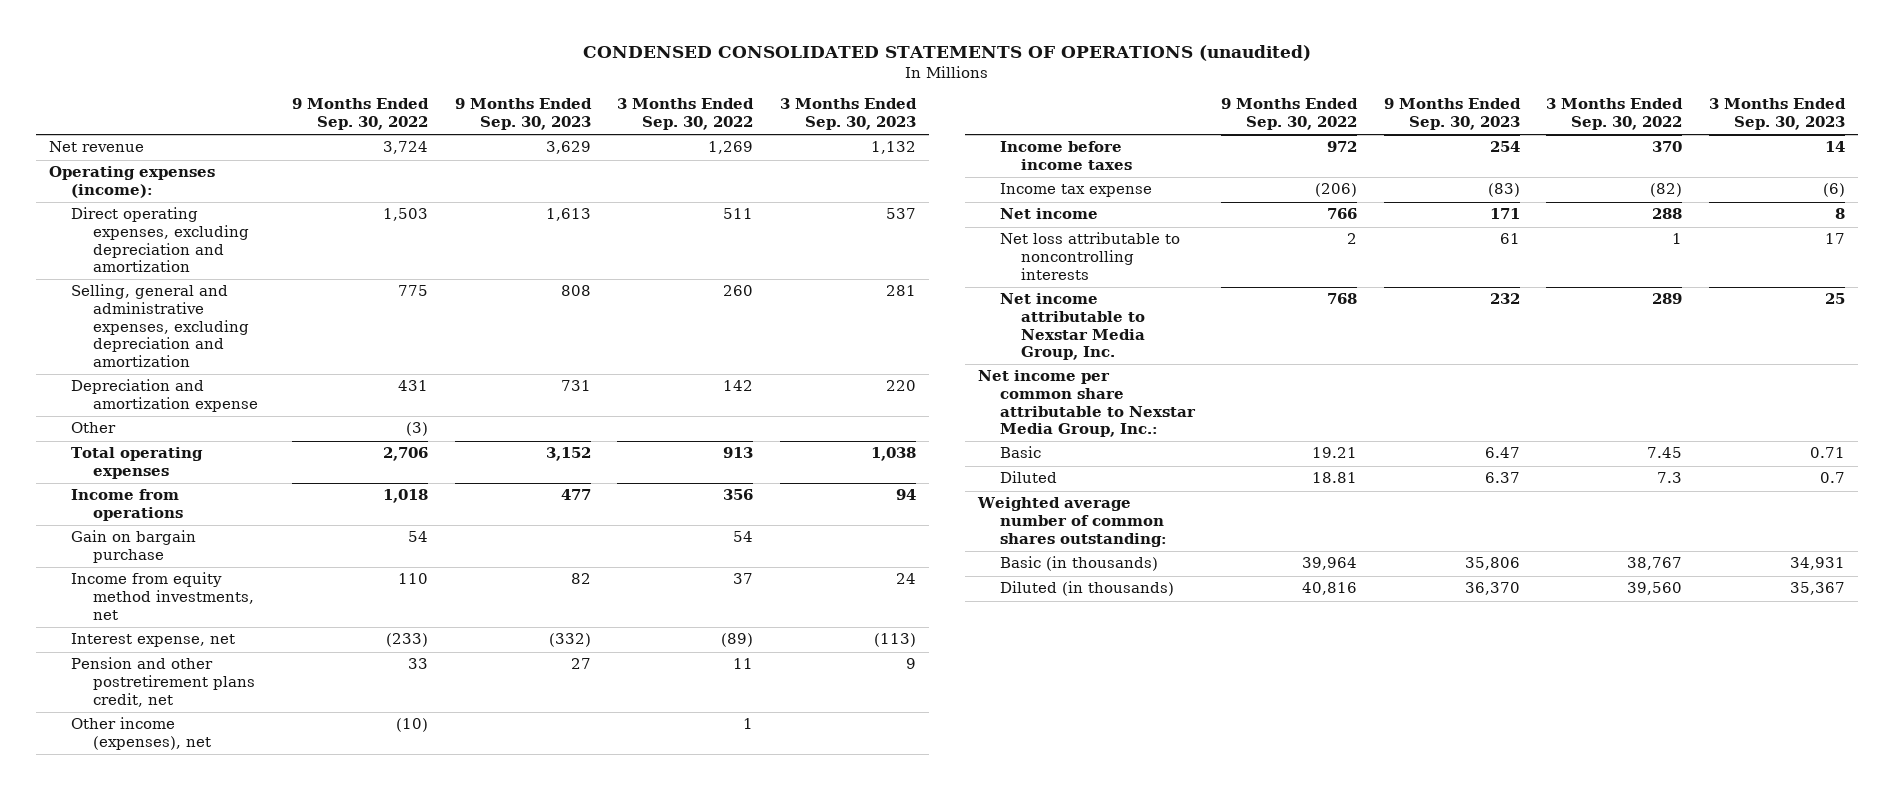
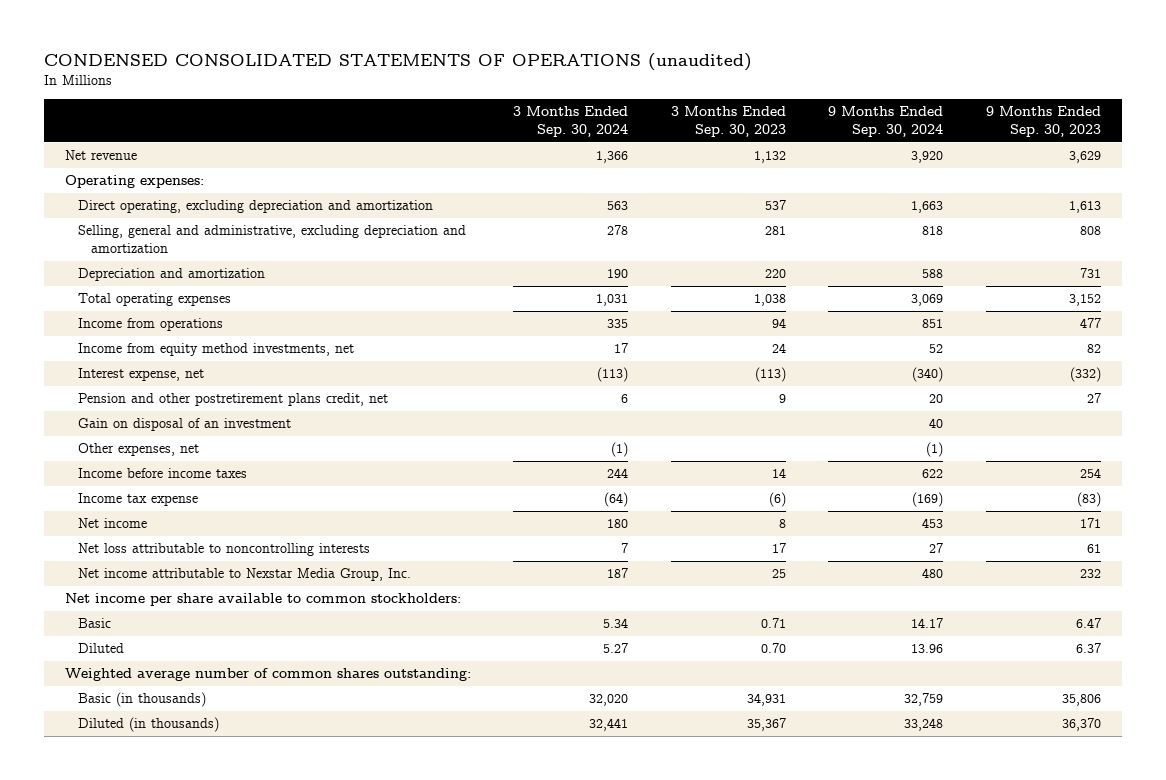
- | 9 Months Ended Sep. 30, 2022 | 9 Months Ended Sep. 30, 2023 | 3 Months Ended Sep. 30, 2022 | 3 Months Ended Sep. 30, 2023
+ | 3 Months Ended Sep. 30, 2024 | 3 Months Ended Sep. 30, 2023 | 9 Months Ended Sep. 30, 2024 | 9 Months Ended Sep. 30, 2023
- Operating expenses (income):
- Direct operating expenses, excluding depreciation and amortization | 1,503 | 1,613 | 511 | 537
- Selling, general and administrative expenses, excluding depreciation and amortization | 775 | 808 | 260 | 281
- Depreciation and amortization expense | 431 | 731 | 142 | 220
- Other | (3) | | |
+ Operating expenses:
+ Direct operating, excluding depreciation and amortization | 563 | 537 | 1,663 | 1,613
+ Selling, general and administrative, excluding depreciation and amortization | 278 | 281 | 818 | 808
+ Depreciation and amortization | 190 | 220 | 588 | 731
- Gain on bargain purchase | 54 | | 54 |
- Other income (expenses), net | (10) | | 1 |
+ Gain on disposal of an investment | | | 40 |
+ Other expenses, net | (1) | | (1) |
- Net income per common share attributable to Nexstar Media Group, Inc.:
+ Net income per share available to common stockholders:
- Diluted | 18.81 | 6.37 | 7.3 | 0.7
+ Diluted | 5.27 | 0.70 | 13.96 | 6.37

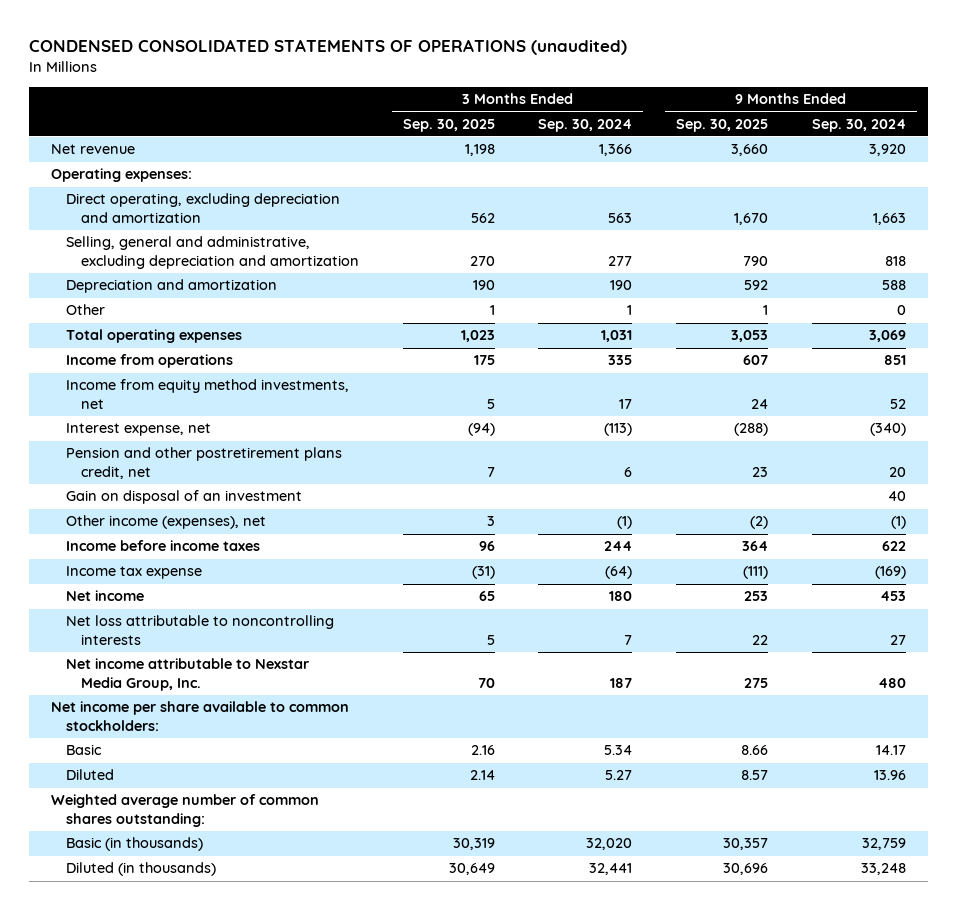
- | 3 Months Ended Sep. 30, 2024 | 3 Months Ended Sep. 30, 2023 | 9 Months Ended Sep. 30, 2024 | 9 Months Ended Sep. 30, 2023
+ | 3 Months Ended Sep. 30, 2025 | 3 Months Ended Sep. 30, 2024 | 9 Months Ended Sep. 30, 2025 | 9 Months Ended Sep. 30, 2024
- Selling, general and administrative, excluding depreciation and amortization | 278 | 281 | 818 | 808
+ Selling, general and administrative, excluding depreciation and amortization | 270 | 277 | 790 | 818
+ Other | 1 | 1 | 1 | 0
- Other expenses, net | (1) | | (1) |
+ Other income (expenses), net | 3 | (1) | (2) | (1)

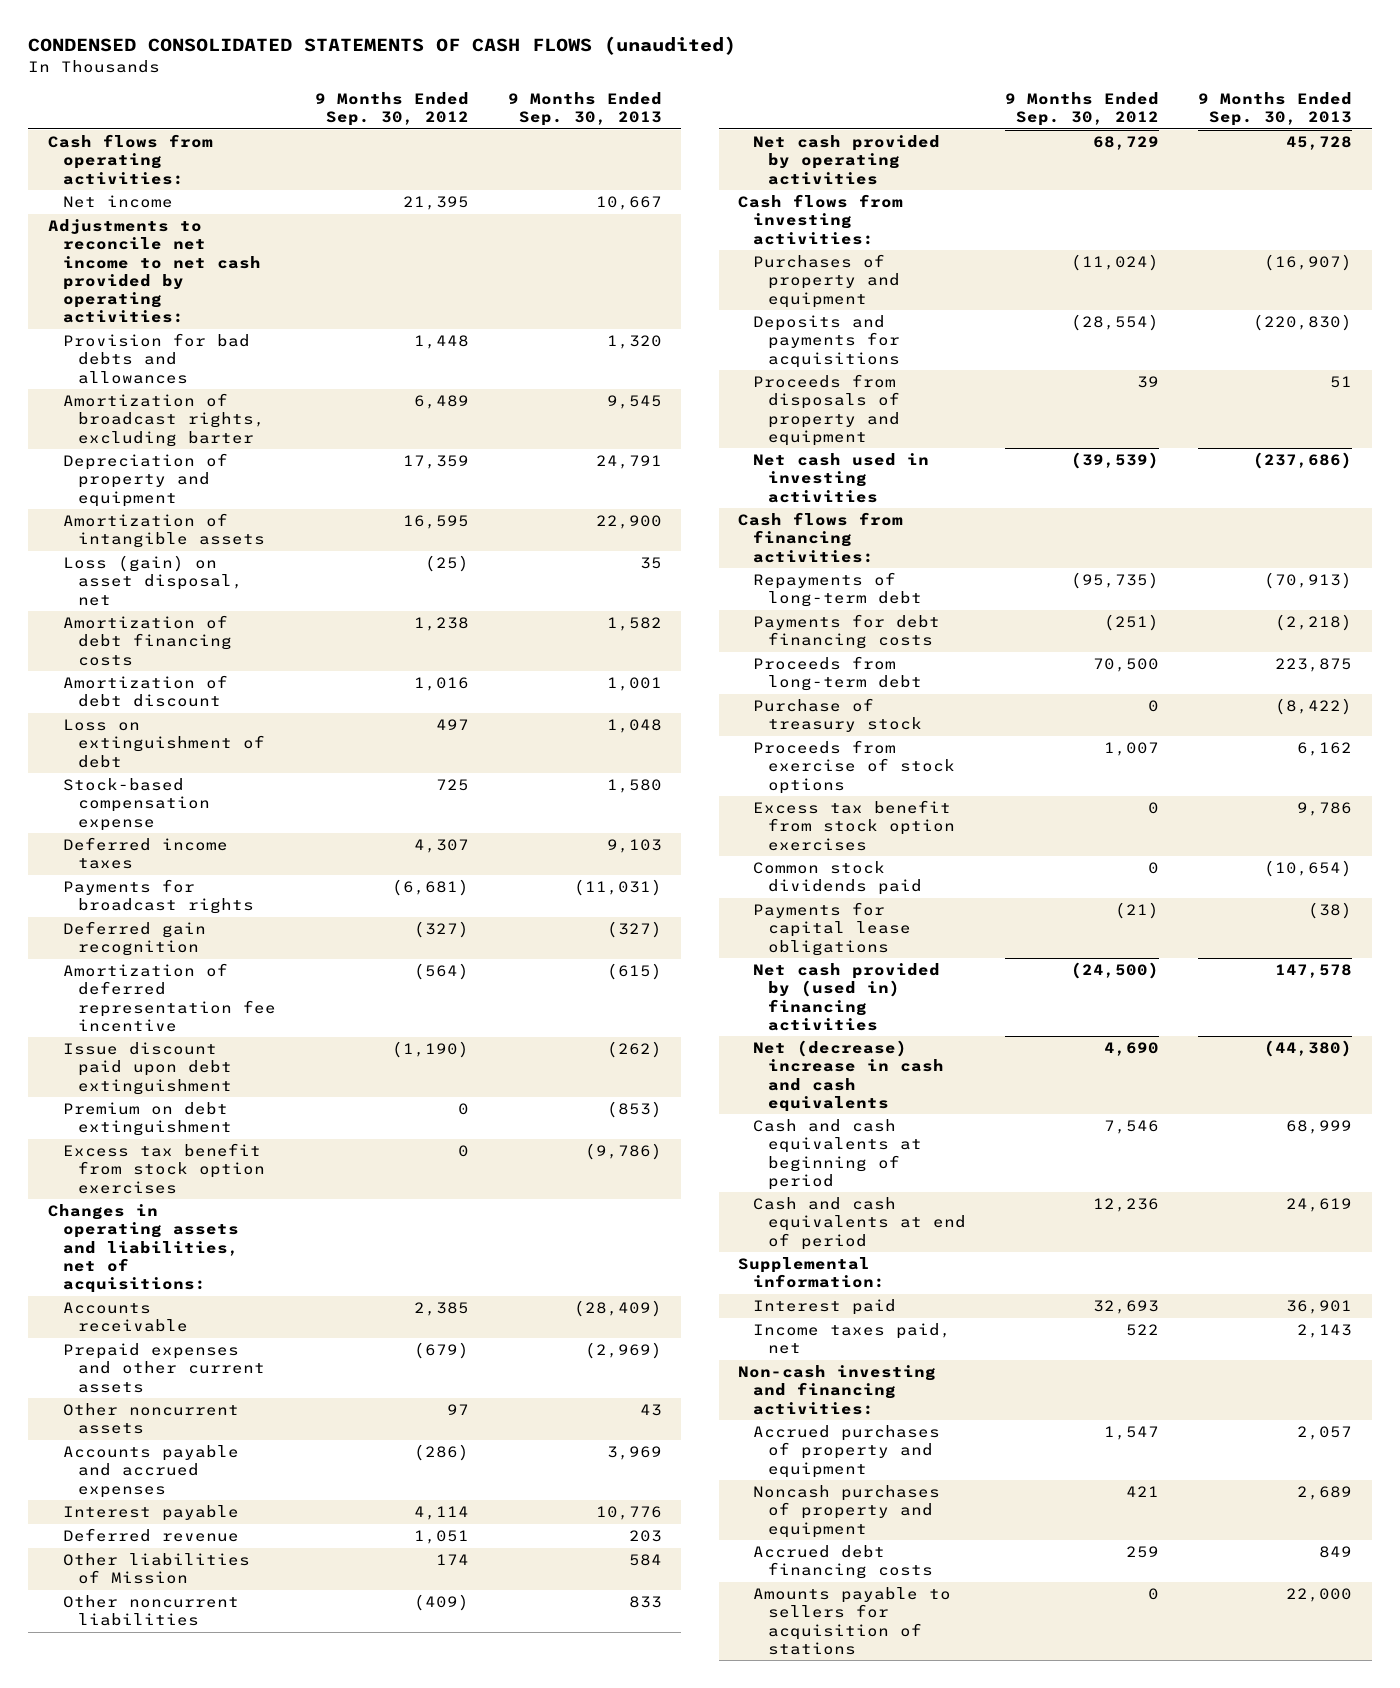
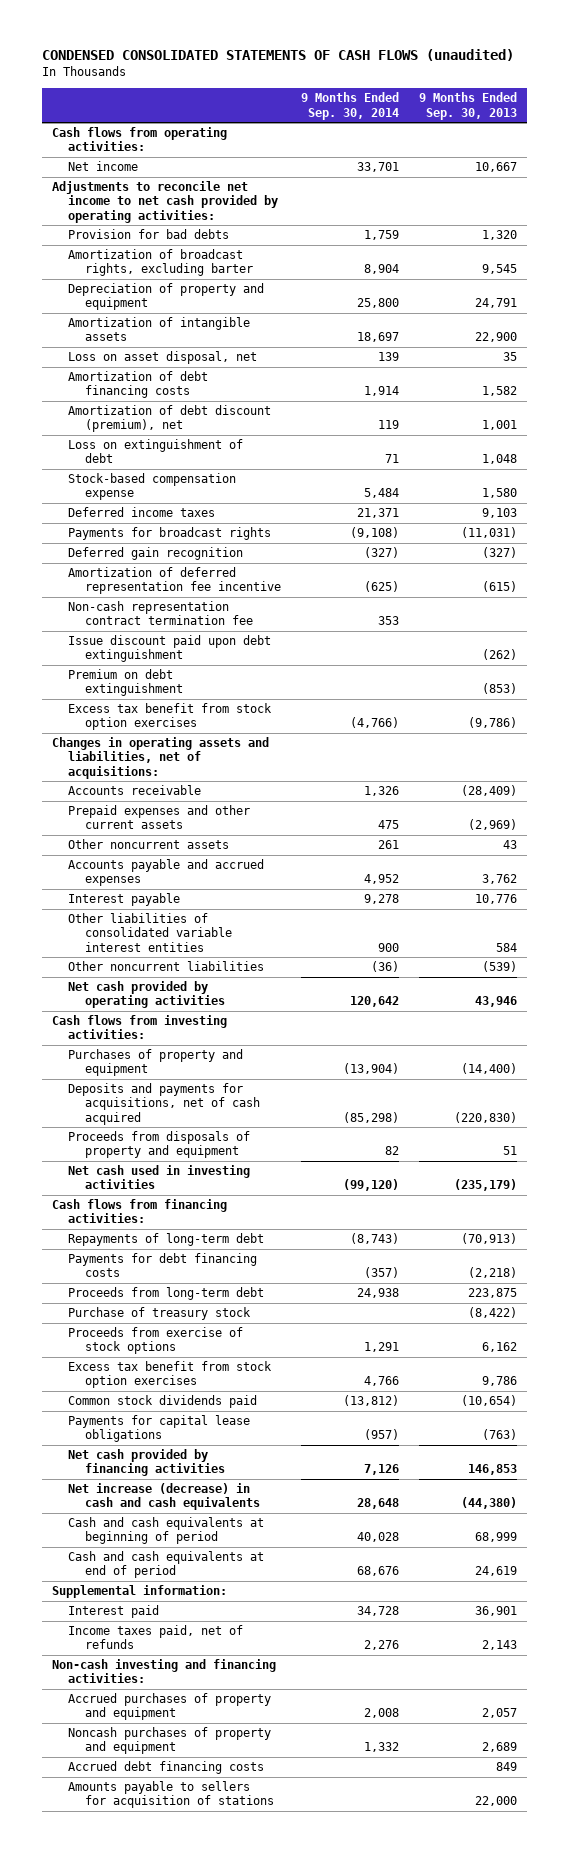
- | 9 Months Ended Sep. 30, 2012 | 9 Months Ended Sep. 30, 2013
+ | 9 Months Ended Sep. 30, 2014 | 9 Months Ended Sep. 30, 2013
- Provision for bad debts and allowances | 1,448 | 1,320
+ Provision for bad debts | 1,759 | 1,320
- Loss (gain) on asset disposal, net | (25) | 35
+ Loss on asset disposal, net | 139 | 35
- Amortization of debt discount | 1,016 | 1,001
+ Amortization of debt discount (premium), net | 119 | 1,001
+ Non-cash representation contract termination fee | 353 |
- Accounts payable and accrued expenses | (286) | 3,969
+ Accounts payable and accrued expenses | 4,952 | 3,762
- Deferred revenue | 1,051 | 203
- Other liabilities of Mission | 174 | 584
- Other noncurrent liabilities | (409) | 833
- Net cash provided by operating activities | 68,729 | 45,728
+ Other liabilities of consolidated variable interest entities | 900 | 584
+ Other noncurrent liabilities | (36) | (539)
+ Net cash provided by operating activities | 120,642 | 43,946
- Purchases of property and equipment | (11,024) | (16,907)
- Deposits and payments for acquisitions | (28,554) | (220,830)
+ Purchases of property and equipment | (13,904) | (14,400)
+ Deposits and payments for acquisitions, net of cash acquired | (85,298) | (220,830)
- Net cash used in investing activities | (39,539) | (237,686)
+ Net cash used in investing activities | (99,120) | (235,179)
- Payments for capital lease obligations | (21) | (38)
- Net cash provided by (used in) financing activities | (24,500) | 147,578
- Net (decrease) increase in cash and cash equivalents | 4,690 | (44,380)
+ Payments for capital lease obligations | (957) | (763)
+ Net cash provided by financing activities | 7,126 | 146,853
+ Net increase (decrease) in cash and cash equivalents | 28,648 | (44,380)
- Income taxes paid, net | 522 | 2,143
+ Income taxes paid, net of refunds | 2,276 | 2,143

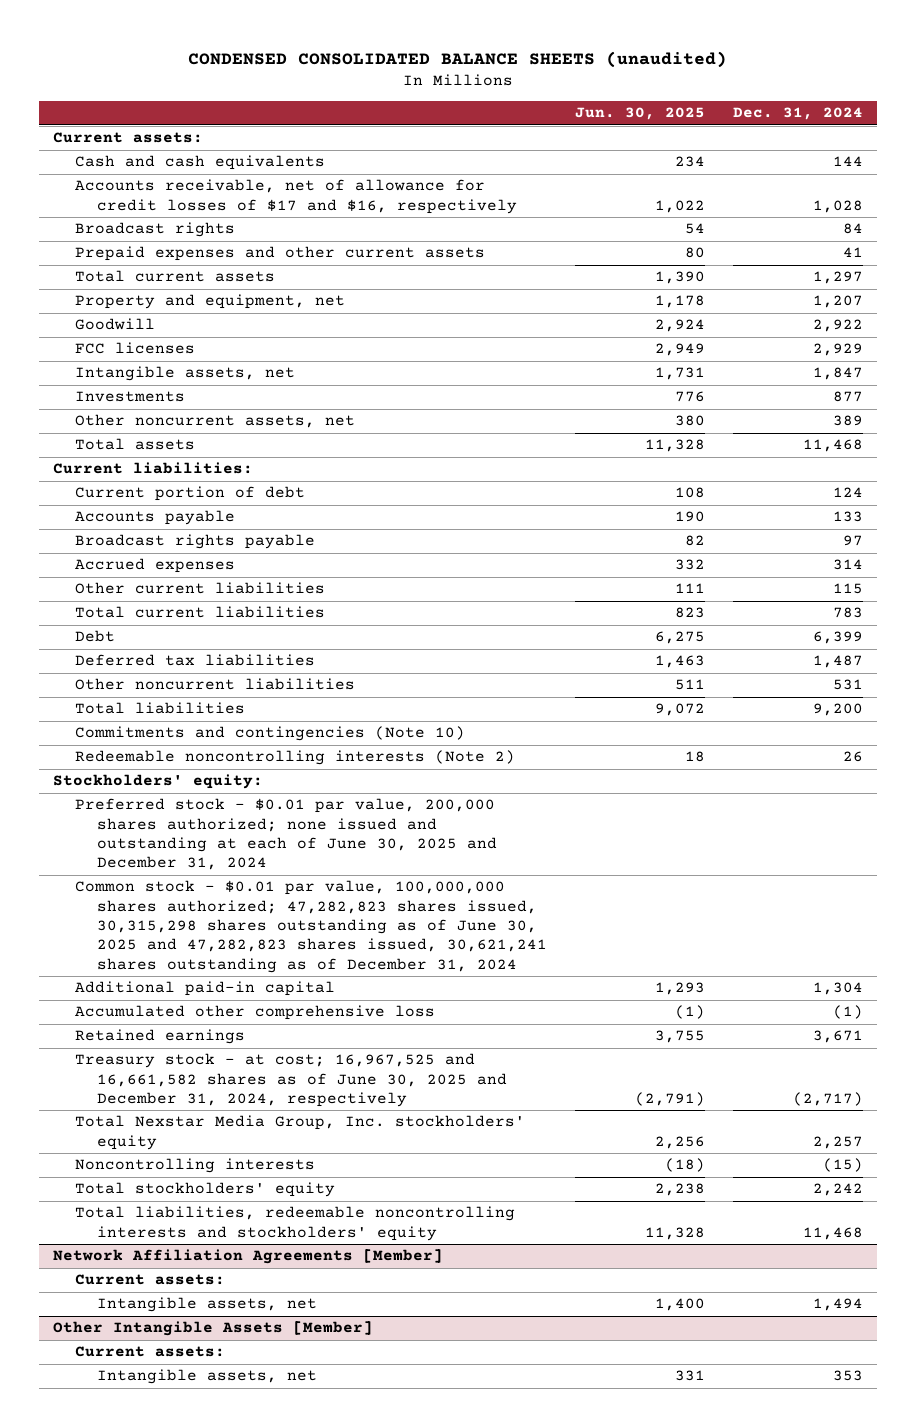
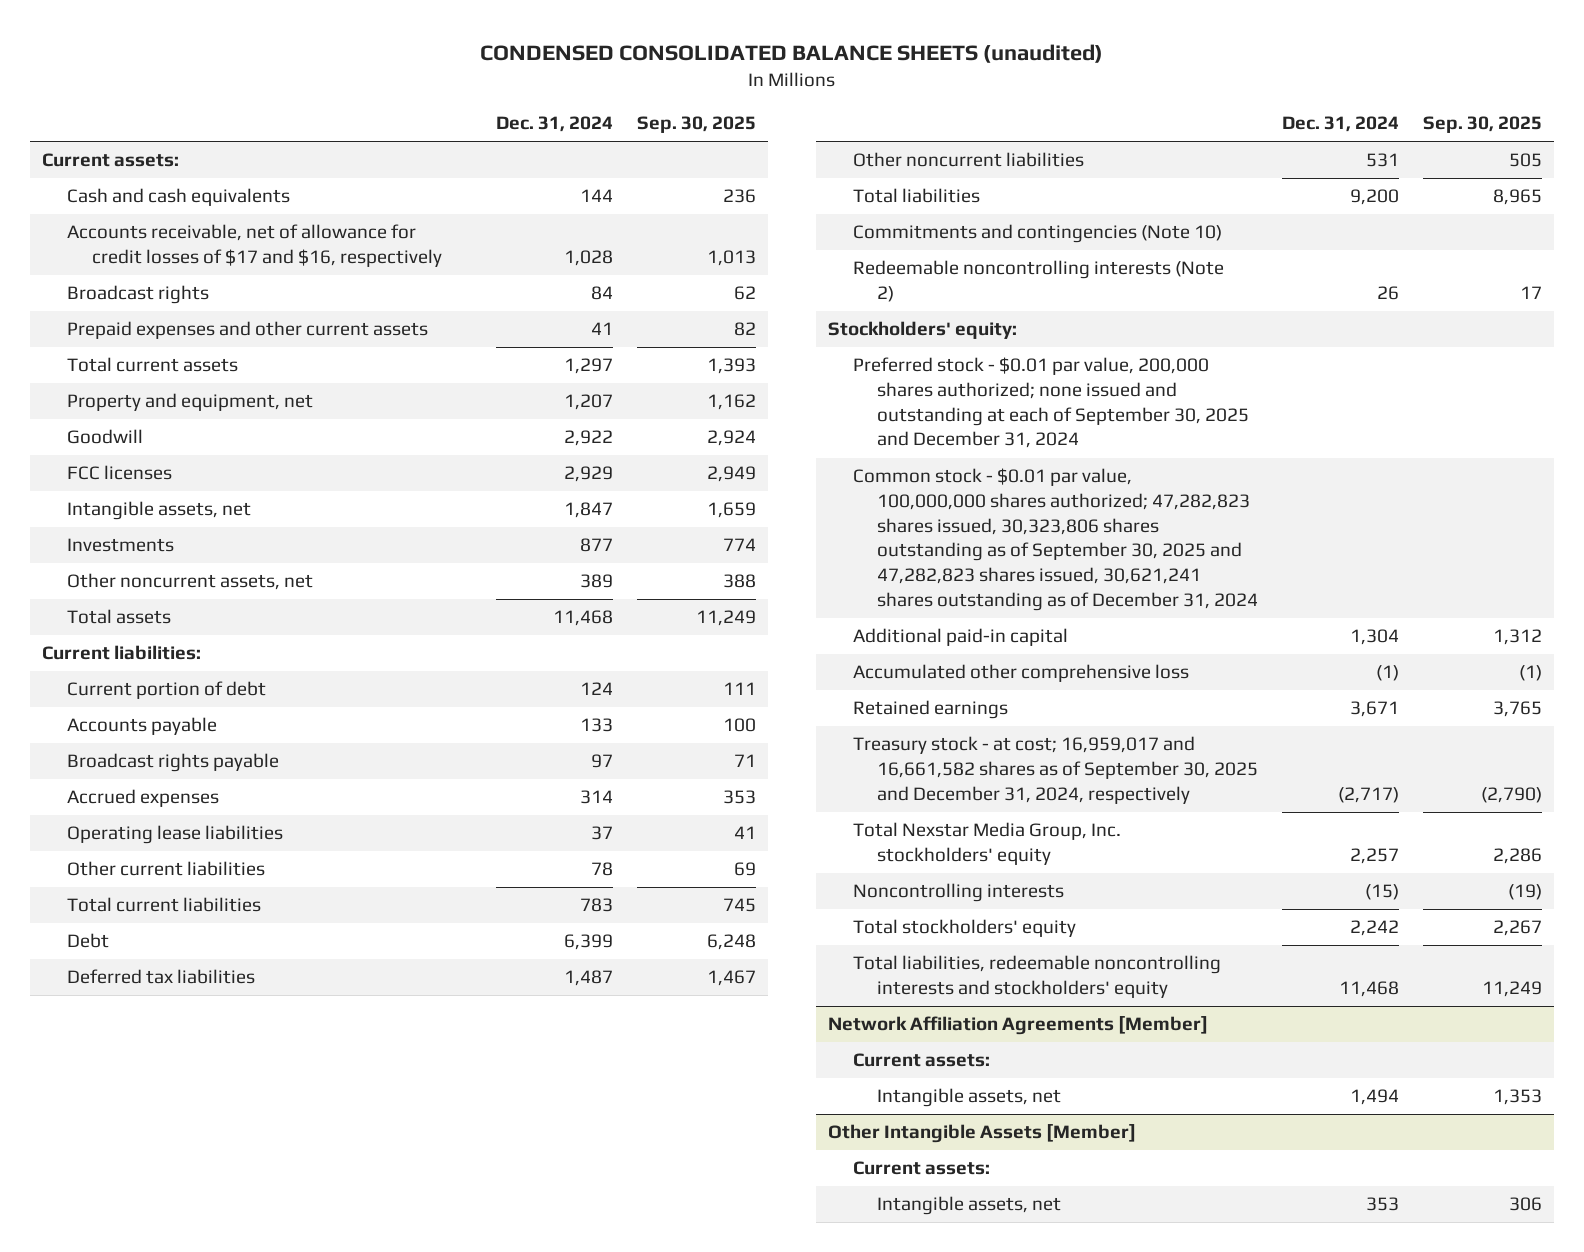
- | Jun. 30, 2025 | Dec. 31, 2024
+ | Dec. 31, 2024 | Sep. 30, 2025
- Other current liabilities | 111 | 115
+ Operating lease liabilities | 37 | 41
+ Other current liabilities | 78 | 69
- Preferred stock - $0.01 par value, 200,000 shares authorized; none issued and outstanding at each of June 30, 2025 and December 31, 2024
- Common stock - $0.01 par value, 100,000,000 shares authorized; 47,282,823 shares issued, 30,315,298 shares outstanding as of June 30, 2025 and 47,282,823 shares issued, 30,621,241 shares outstanding as of December 31, 2024
+ Preferred stock - $0.01 par value, 200,000 shares authorized; none issued and outstanding at each of September 30, 2025 and December 31, 2024
+ Common stock - $0.01 par value, 100,000,000 shares authorized; 47,282,823 shares issued, 30,323,806 shares outstanding as of September 30, 2025 and 47,282,823 shares issued, 30,621,241 shares outstanding as of December 31, 2024
- Treasury stock - at cost; 16,967,525 and 16,661,582 shares as of June 30, 2025 and December 31, 2024, respectively | (2,791) | (2,717)
+ Treasury stock - at cost; 16,959,017 and 16,661,582 shares as of September 30, 2025 and December 31, 2024, respectively | (2,717) | (2,790)

